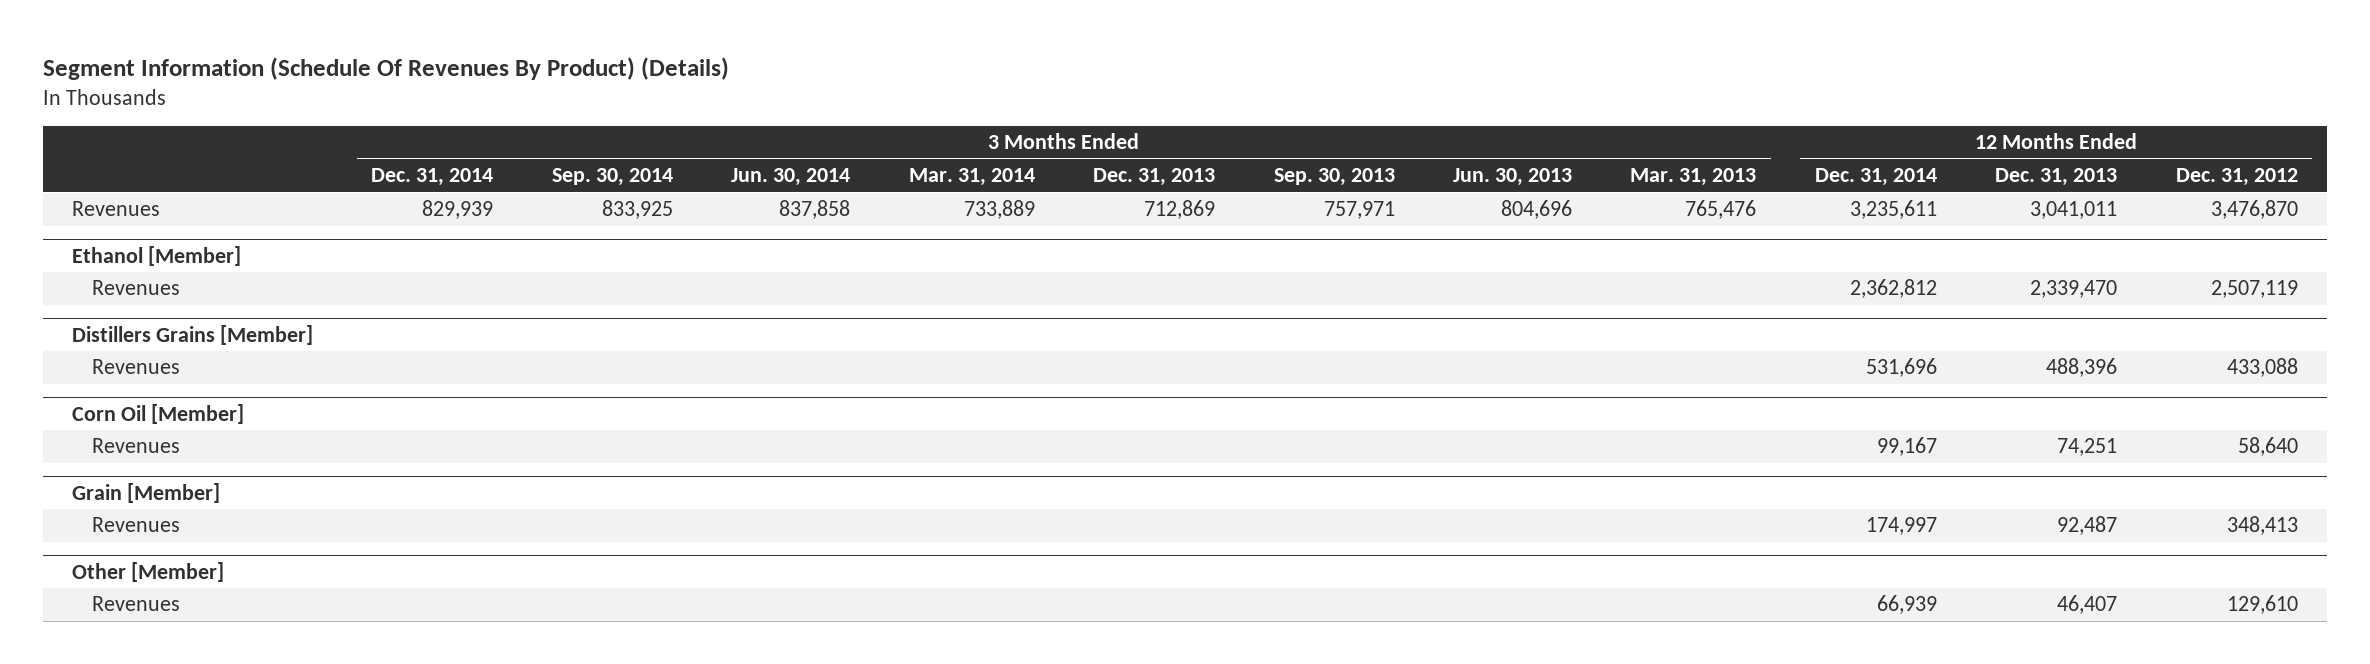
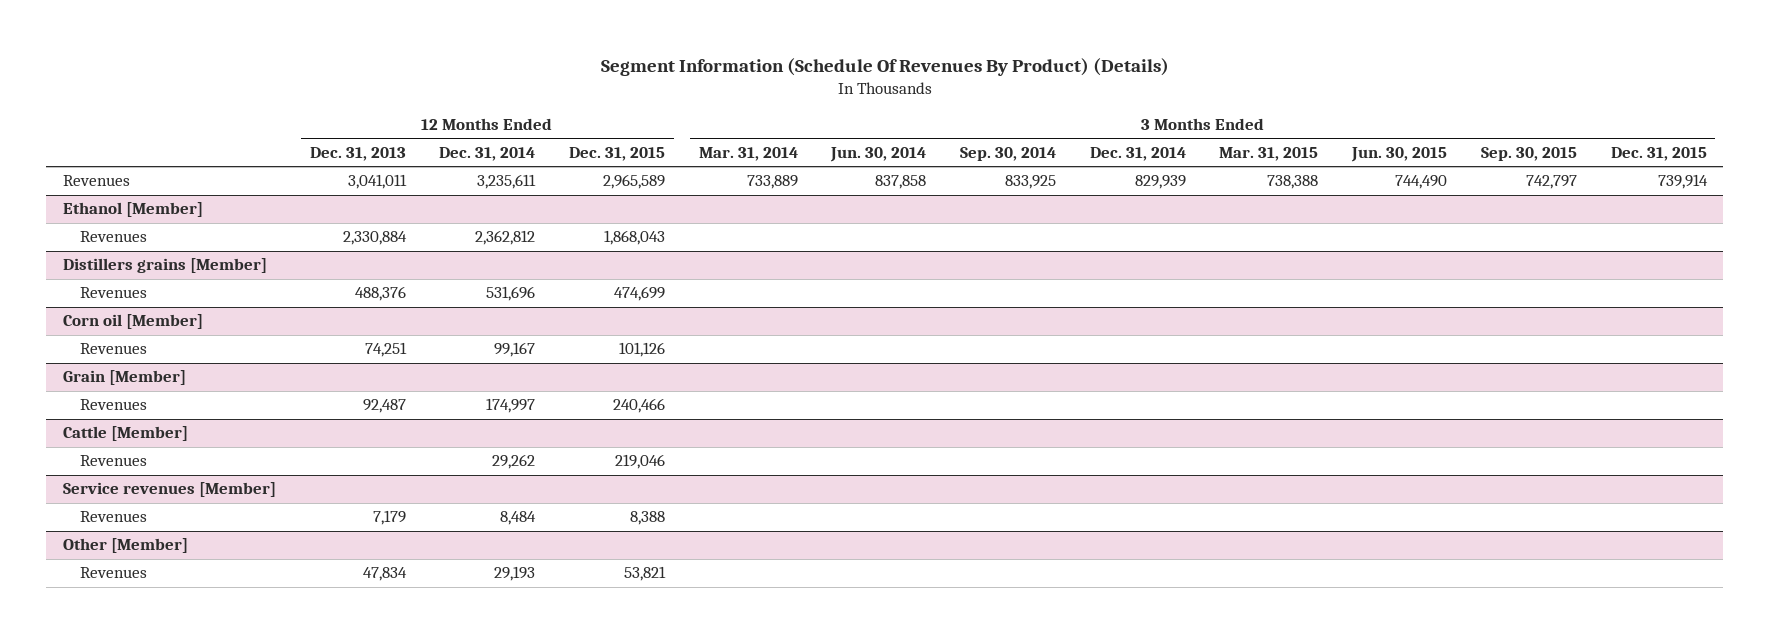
- | 3 Months Ended Dec. 31, 2014 | 3 Months Ended Sep. 30, 2014 | 3 Months Ended Jun. 30, 2014 | 3 Months Ended Mar. 31, 2014 | 3 Months Ended Dec. 31, 2013 | 3 Months Ended Sep. 30, 2013 | 3 Months Ended Jun. 30, 2013 | 3 Months Ended Mar. 31, 2013 | 12 Months Ended Dec. 31, 2014 | 12 Months Ended Dec. 31, 2013 | 12 Months Ended Dec. 31, 2012
+ | 12 Months Ended Dec. 31, 2013 | 12 Months Ended Dec. 31, 2014 | 12 Months Ended Dec. 31, 2015 | 3 Months Ended Mar. 31, 2014 | 3 Months Ended Jun. 30, 2014 | 3 Months Ended Sep. 30, 2014 | 3 Months Ended Dec. 31, 2014 | 3 Months Ended Mar. 31, 2015 | 3 Months Ended Jun. 30, 2015 | 3 Months Ended Sep. 30, 2015 | 3 Months Ended Dec. 31, 2015
@ Ethanol [Member]
- Revenues | | | | | | | | | 2,362,812 | 2,339,470 | 2,507,119
- Distillers Grains [Member]
- Revenues | | | | | | | | | 531,696 | 488,396 | 433,088
- Corn Oil [Member]
@ Ethanol [Member]
+ Revenues | 2,330,884 | 2,362,812 | 1,868,043 | | | | | | | |
+ Distillers grains [Member]
+ Revenues | 488,376 | 531,696 | 474,699 | | | | | | | |
+ Corn oil [Member]
+ Cattle [Member]
+ Revenues | | 29,262 | 219,046 | | | | | | | |
+ Service revenues [Member]
+ Revenues | 7,179 | 8,484 | 8,388 | | | | | | | |
@ Other [Member]
- Revenues | | | | | | | | | 66,939 | 46,407 | 129,610
+ Revenues | 47,834 | 29,193 | 53,821 | | | | | | | |

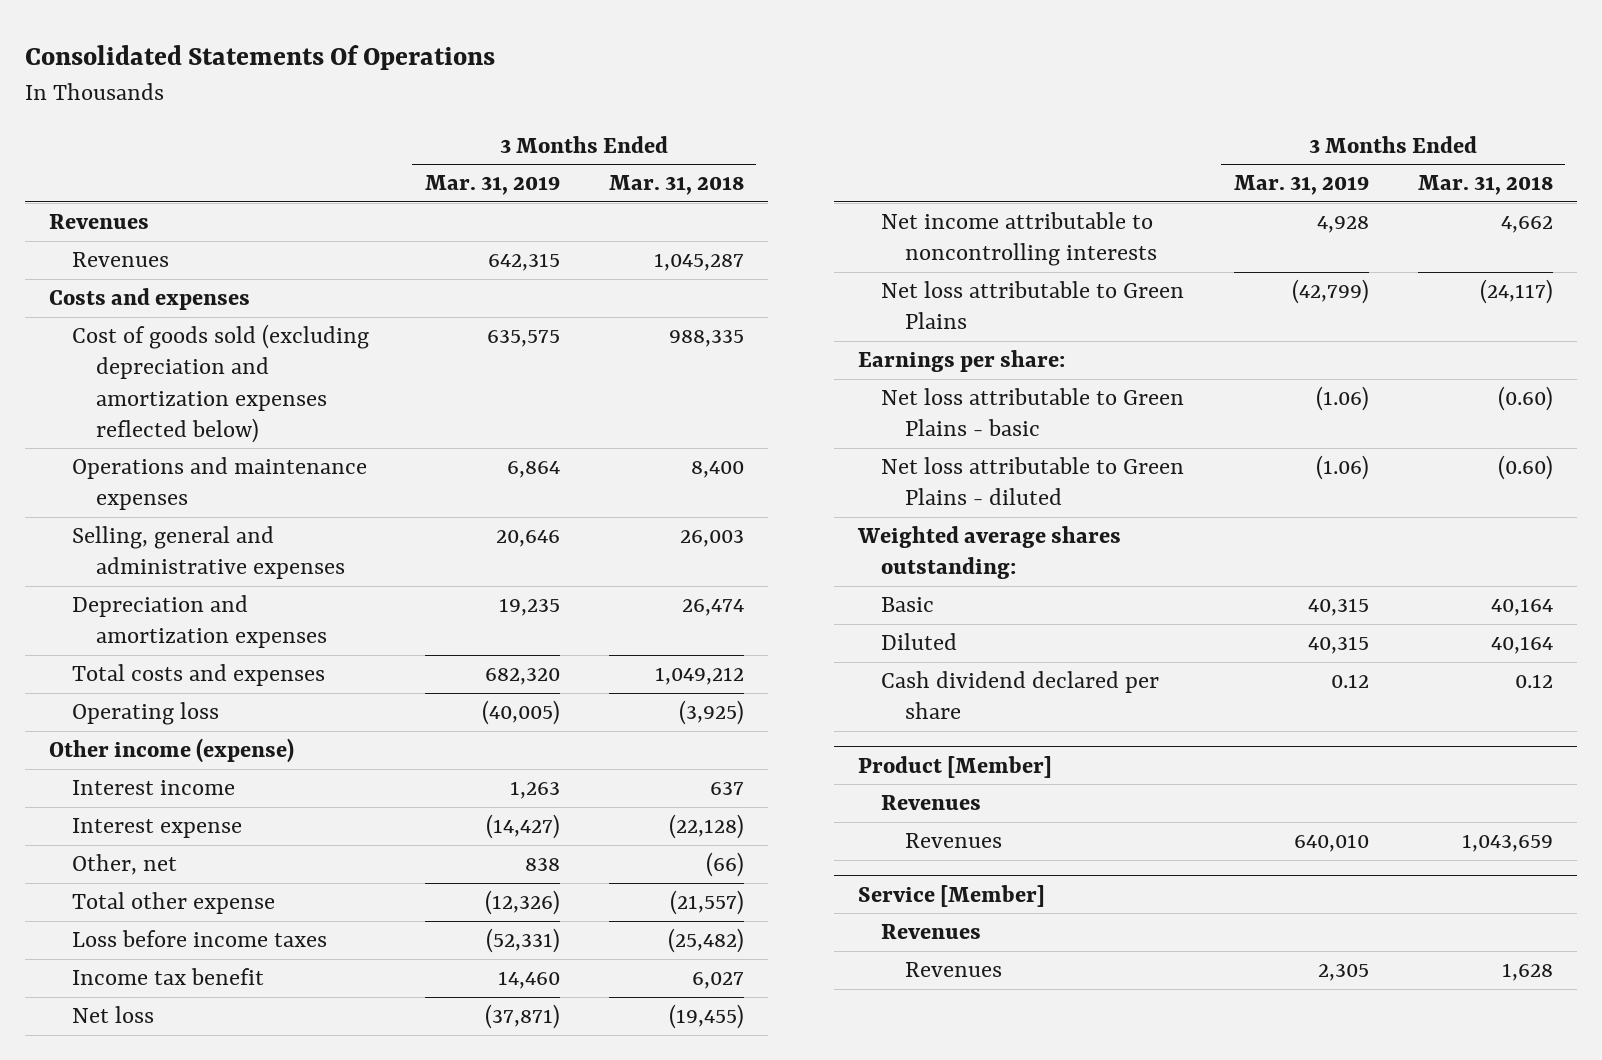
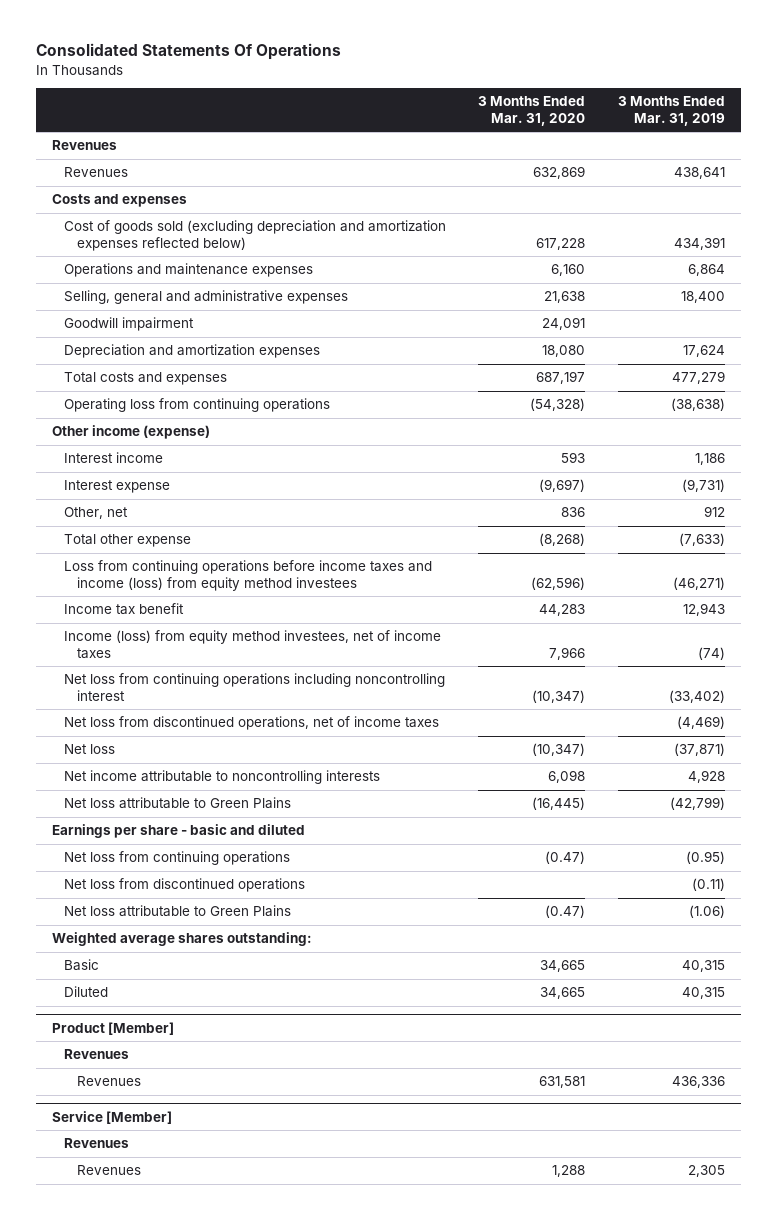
- | 3 Months Ended Mar. 31, 2019 | 3 Months Ended Mar. 31, 2018
+ | 3 Months Ended Mar. 31, 2020 | 3 Months Ended Mar. 31, 2019
- Revenues | 642,315 | 1,045,287
+ Revenues | 632,869 | 438,641
- Cost of goods sold (excluding depreciation and amortization expenses reflected below) | 635,575 | 988,335
+ Cost of goods sold (excluding depreciation and amortization expenses reflected below) | 617,228 | 434,391
- Selling, general and administrative expenses | 20,646 | 26,003
- Depreciation and amortization expenses | 19,235 | 26,474
- Total costs and expenses | 682,320 | 1,049,212
- Operating loss | (40,005) | (3,925)
+ Selling, general and administrative expenses | 21,638 | 18,400
+ Goodwill impairment | 24,091 |
+ Depreciation and amortization expenses | 18,080 | 17,624
+ Total costs and expenses | 687,197 | 477,279
+ Operating loss from continuing operations | (54,328) | (38,638)
- Interest income | 1,263 | 637
- Interest expense | (14,427) | (22,128)
- Other, net | 838 | (66)
- Total other expense | (12,326) | (21,557)
- Loss before income taxes | (52,331) | (25,482)
- Income tax benefit | 14,460 | 6,027
+ Interest income | 593 | 1,186
+ Interest expense | (9,697) | (9,731)
+ Other, net | 836 | 912
+ Total other expense | (8,268) | (7,633)
+ Loss from continuing operations before income taxes and income (loss) from equity method investees | (62,596) | (46,271)
+ Income tax benefit | 44,283 | 12,943
+ Income (loss) from equity method investees, net of income taxes | 7,966 | (74)
+ Net loss from continuing operations including noncontrolling interest | (10,347) | (33,402)
+ Net loss from discontinued operations, net of income taxes | | (4,469)
- Earnings per share:
- Net loss attributable to Green Plains - basic | (1.06) | (0.60)
- Net loss attributable to Green Plains - diluted | (1.06) | (0.60)
+ Earnings per share - basic and diluted
+ Net loss from continuing operations | (0.47) | (0.95)
+ Net loss from discontinued operations | | (0.11)
+ Net loss attributable to Green Plains | (0.47) | (1.06)
- Cash dividend declared per share | 0.12 | 0.12
@ Product [Member]
- Revenues | 640,010 | 1,043,659
+ Revenues | 631,581 | 436,336

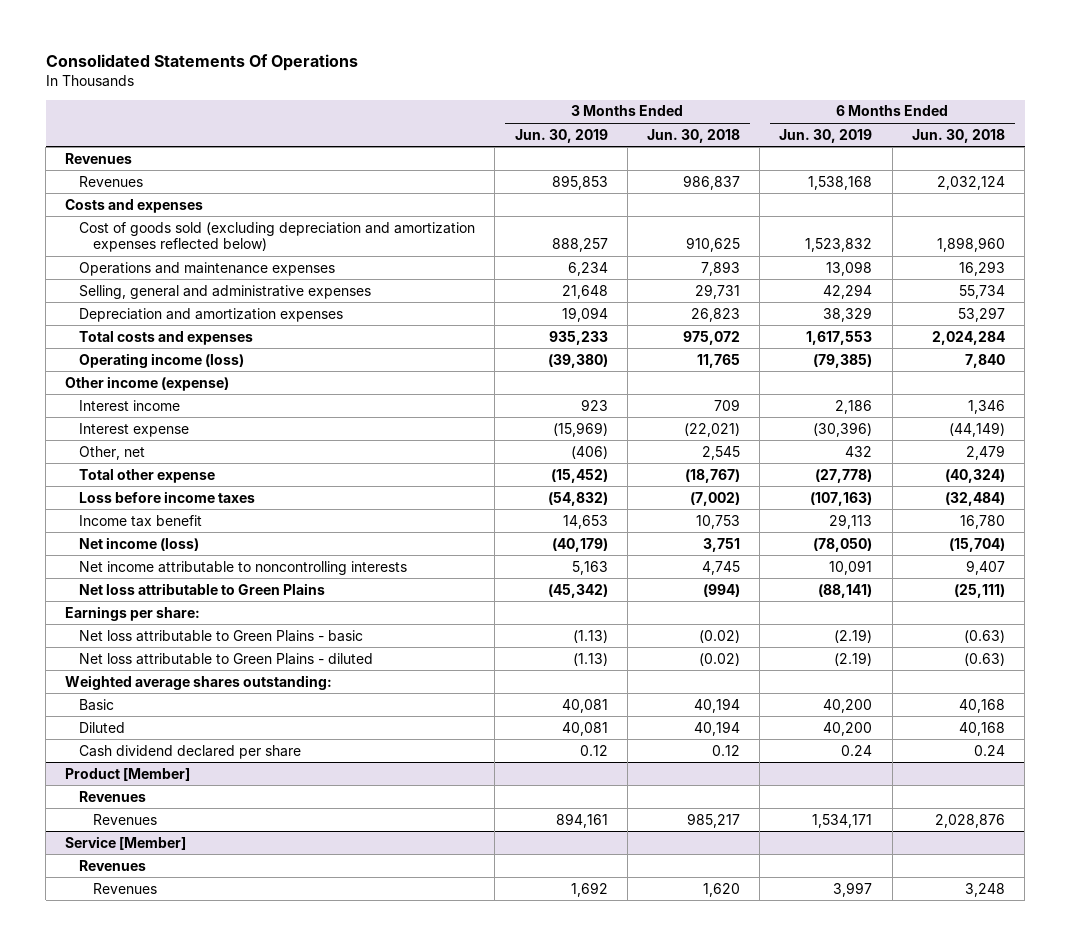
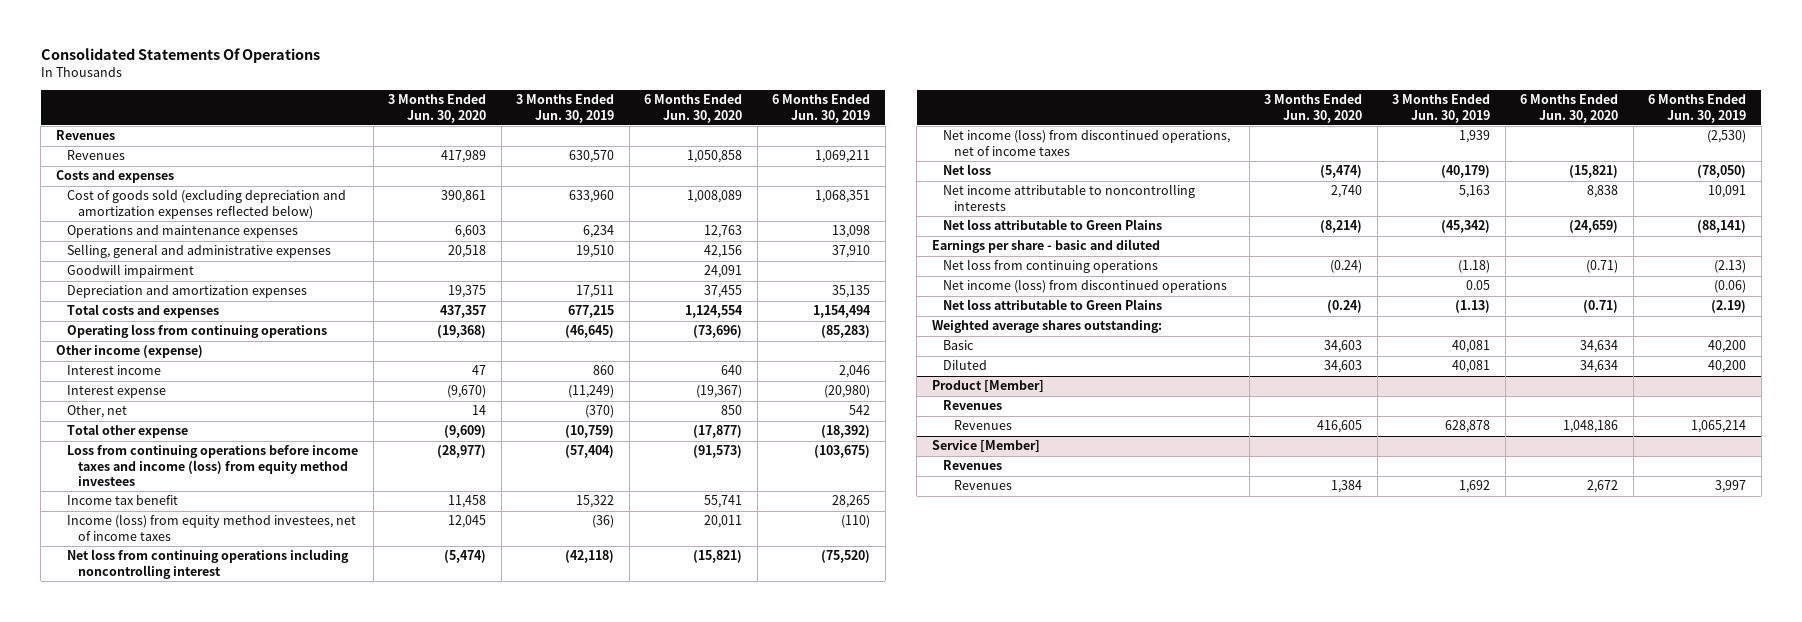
- | 3 Months Ended Jun. 30, 2019 | 3 Months Ended Jun. 30, 2018 | 6 Months Ended Jun. 30, 2019 | 6 Months Ended Jun. 30, 2018
+ | 3 Months Ended Jun. 30, 2020 | 3 Months Ended Jun. 30, 2019 | 6 Months Ended Jun. 30, 2020 | 6 Months Ended Jun. 30, 2019
- Revenues | 895,853 | 986,837 | 1,538,168 | 2,032,124
+ Revenues | 417,989 | 630,570 | 1,050,858 | 1,069,211
- Cost of goods sold (excluding depreciation and amortization expenses reflected below) | 888,257 | 910,625 | 1,523,832 | 1,898,960
+ Cost of goods sold (excluding depreciation and amortization expenses reflected below) | 390,861 | 633,960 | 1,008,089 | 1,068,351
- Selling, general and administrative expenses | 21,648 | 29,731 | 42,294 | 55,734
- Depreciation and amortization expenses | 19,094 | 26,823 | 38,329 | 53,297
- Total costs and expenses | 935,233 | 975,072 | 1,617,553 | 2,024,284
- Operating income (loss) | (39,380) | 11,765 | (79,385) | 7,840
+ Selling, general and administrative expenses | 20,518 | 19,510 | 42,156 | 37,910
+ Goodwill impairment | | | 24,091 |
+ Depreciation and amortization expenses | 19,375 | 17,511 | 37,455 | 35,135
+ Total costs and expenses | 437,357 | 677,215 | 1,124,554 | 1,154,494
+ Operating loss from continuing operations | (19,368) | (46,645) | (73,696) | (85,283)
- Interest income | 923 | 709 | 2,186 | 1,346
- Interest expense | (15,969) | (22,021) | (30,396) | (44,149)
- Other, net | (406) | 2,545 | 432 | 2,479
- Total other expense | (15,452) | (18,767) | (27,778) | (40,324)
- Loss before income taxes | (54,832) | (7,002) | (107,163) | (32,484)
- Income tax benefit | 14,653 | 10,753 | 29,113 | 16,780
- Net income (loss) | (40,179) | 3,751 | (78,050) | (15,704)
+ Interest income | 47 | 860 | 640 | 2,046
+ Interest expense | (9,670) | (11,249) | (19,367) | (20,980)
+ Other, net | 14 | (370) | 850 | 542
+ Total other expense | (9,609) | (10,759) | (17,877) | (18,392)
+ Loss from continuing operations before income taxes and income (loss) from equity method investees | (28,977) | (57,404) | (91,573) | (103,675)
+ Income tax benefit | 11,458 | 15,322 | 55,741 | 28,265
+ Income (loss) from equity method investees, net of income taxes | 12,045 | (36) | 20,011 | (110)
+ Net loss from continuing operations including noncontrolling interest | (5,474) | (42,118) | (15,821) | (75,520)
+ Net income (loss) from discontinued operations, net of income taxes | | 1,939 | | (2,530)
+ Net loss | (5,474) | (40,179) | (15,821) | (78,050)
- Earnings per share:
- Net loss attributable to Green Plains - basic | (1.13) | (0.02) | (2.19) | (0.63)
- Net loss attributable to Green Plains - diluted | (1.13) | (0.02) | (2.19) | (0.63)
+ Earnings per share - basic and diluted
+ Net loss from continuing operations | (0.24) | (1.18) | (0.71) | (2.13)
+ Net income (loss) from discontinued operations | | 0.05 | | (0.06)
+ Net loss attributable to Green Plains | (0.24) | (1.13) | (0.71) | (2.19)
- Cash dividend declared per share | 0.12 | 0.12 | 0.24 | 0.24
@ Product [Member]
- Revenues | 894,161 | 985,217 | 1,534,171 | 2,028,876
+ Revenues | 416,605 | 628,878 | 1,048,186 | 1,065,214

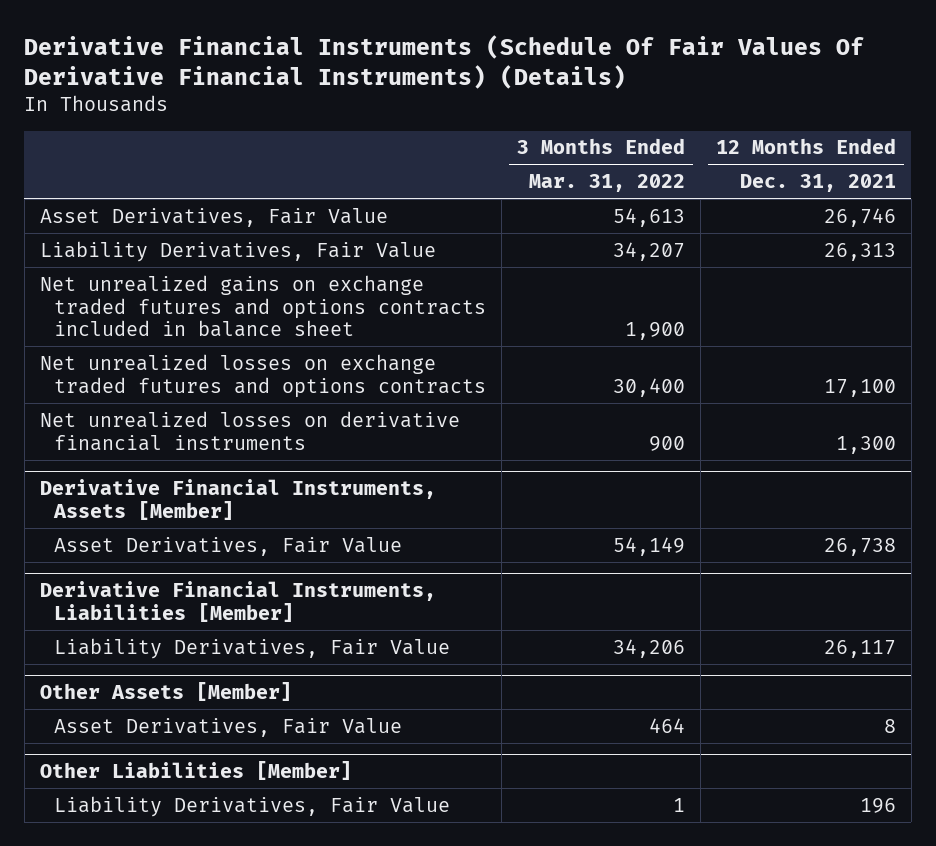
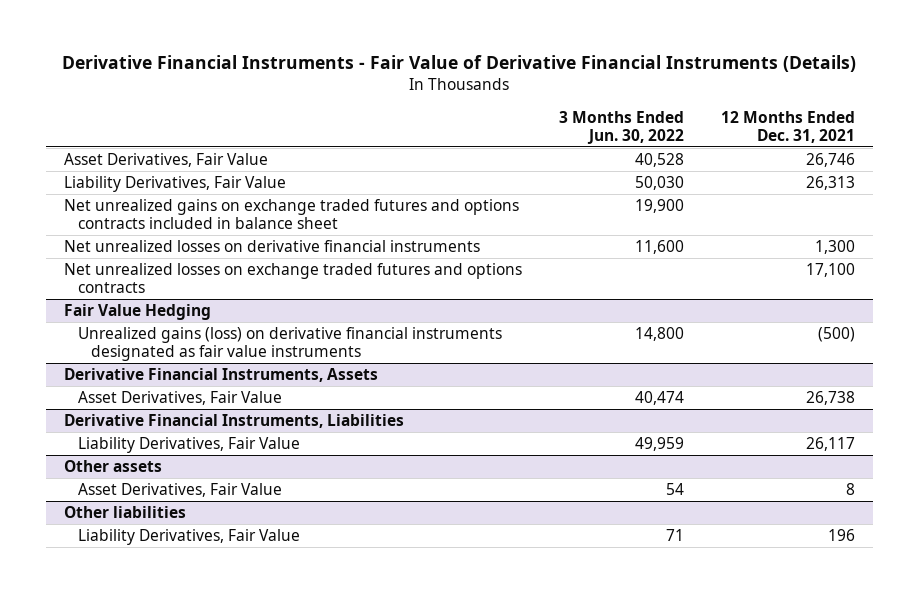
- Derivative Financial Instruments (Schedule Of Fair Values Of Derivative Financial Instruments) (Details)
+ Derivative Financial Instruments - Fair Value of Derivative Financial Instruments (Details)
- | 3 Months Ended Mar. 31, 2022 | 12 Months Ended Dec. 31, 2021
+ | 3 Months Ended Jun. 30, 2022 | 12 Months Ended Dec. 31, 2021
- Derivative Financial Instruments, Assets [Member]
moved down: Net unrealized losses on exchange traded futures and options contracts | | 17,100
+ Fair Value Hedging
+ Unrealized gains (loss) on derivative financial instruments designated as fair value instruments | 14,800 | (500)
+ Derivative Financial Instruments, Assets
- Derivative Financial Instruments, Liabilities [Member]
+ Derivative Financial Instruments, Liabilities
- Other Assets [Member]
+ Other assets
- Other Liabilities [Member]
+ Other liabilities

